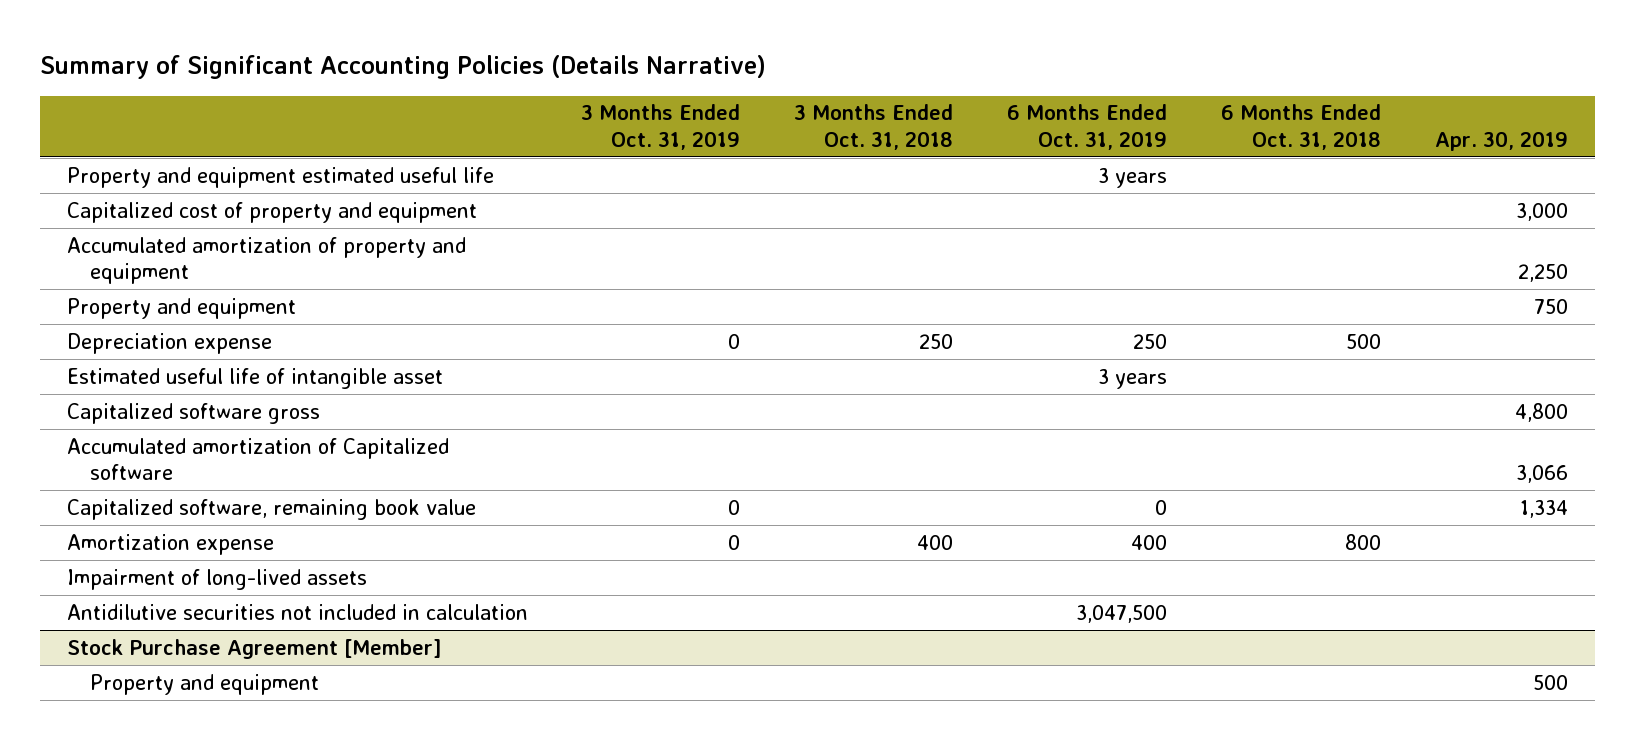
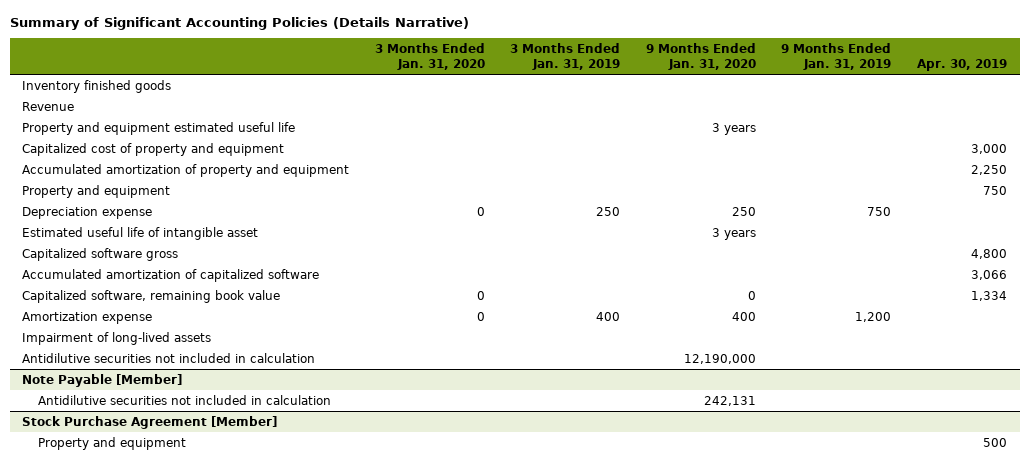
- | 3 Months Ended Oct. 31, 2019 | 3 Months Ended Oct. 31, 2018 | 6 Months Ended Oct. 31, 2019 | 6 Months Ended Oct. 31, 2018 | Apr. 30, 2019
+ | 3 Months Ended Jan. 31, 2020 | 3 Months Ended Jan. 31, 2019 | 9 Months Ended Jan. 31, 2020 | 9 Months Ended Jan. 31, 2019 | Apr. 30, 2019
+ Inventory finished goods
+ Revenue
- Accumulated amortization of Capitalized software | | | | | 3,066
+ Accumulated amortization of capitalized software | | | | | 3,066
+ Note Payable [Member]
+ Antidilutive securities not included in calculation | | | 242,131 | |

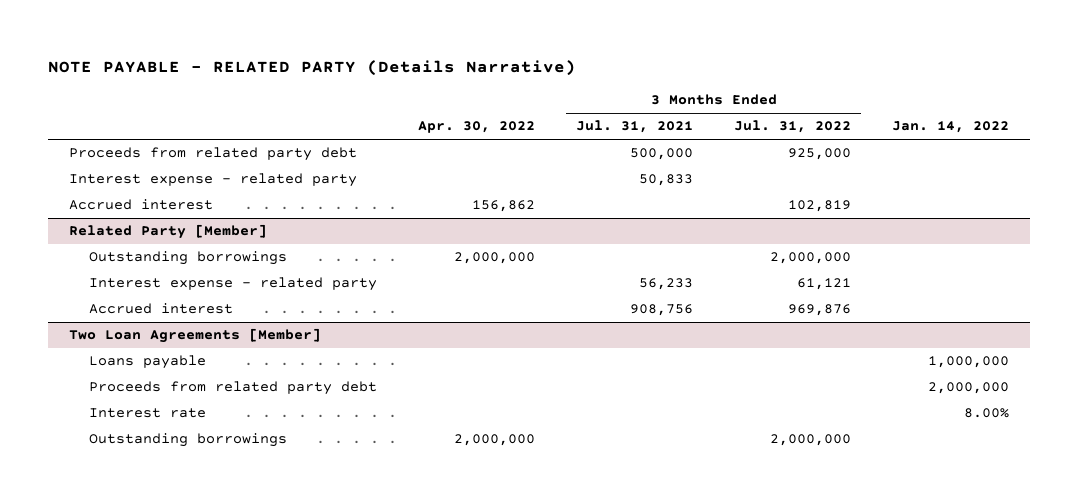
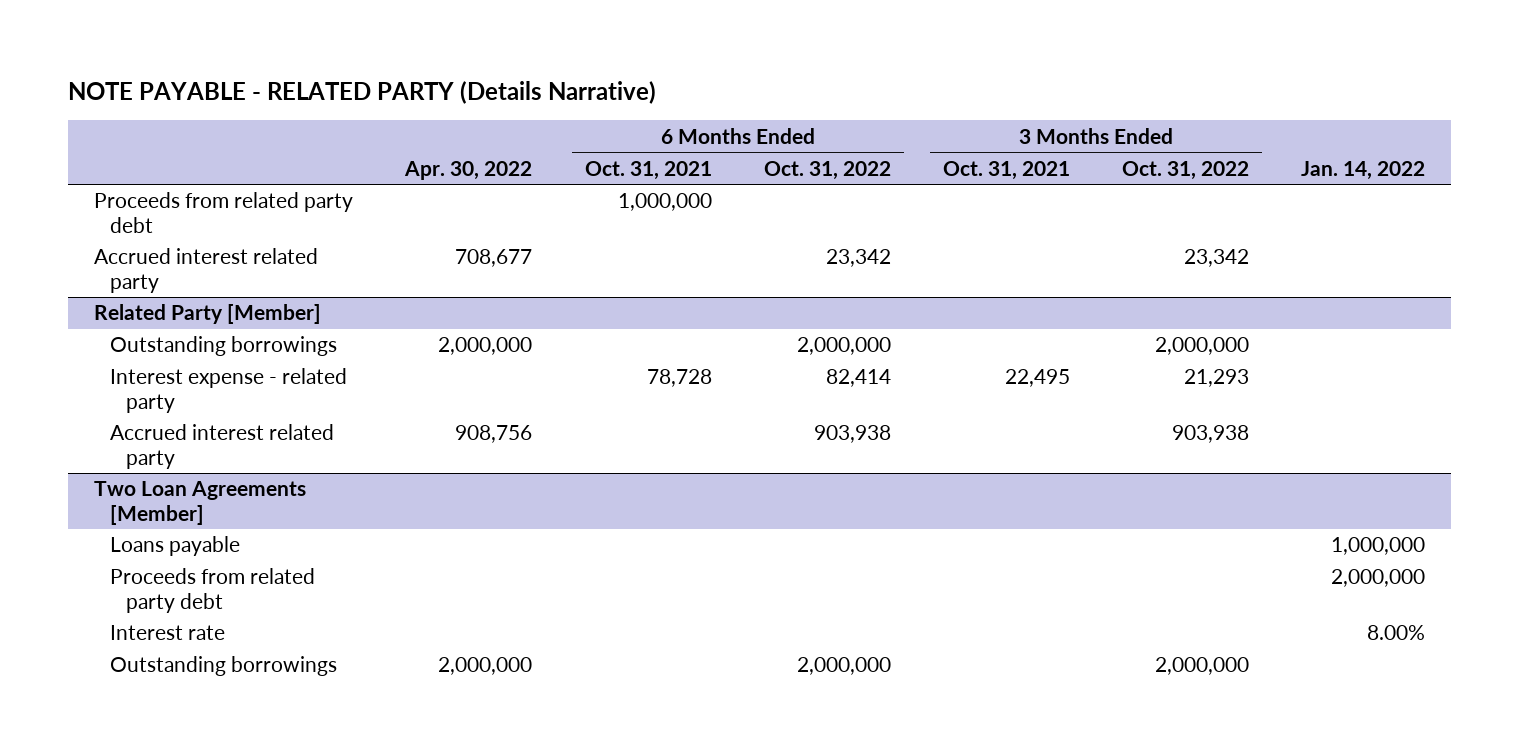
- | Apr. 30, 2022 | 3 Months Ended Jul. 31, 2021 | 3 Months Ended Jul. 31, 2022 | Jan. 14, 2022
+ | Apr. 30, 2022 | 6 Months Ended Oct. 31, 2021 | 6 Months Ended Oct. 31, 2022 | 3 Months Ended Oct. 31, 2021 | 3 Months Ended Oct. 31, 2022 | Jan. 14, 2022
- Interest expense - related party | | 50,833 | |
- Accrued interest | 156,862 | | 102,819 |
+ Accrued interest related party | 708,677 | | 23,342 | | 23,342 |
@ Related Party [Member]
- Accrued interest | | 908,756 | 969,876 |
+ Accrued interest related party | 908,756 | | 903,938 | | 903,938 |

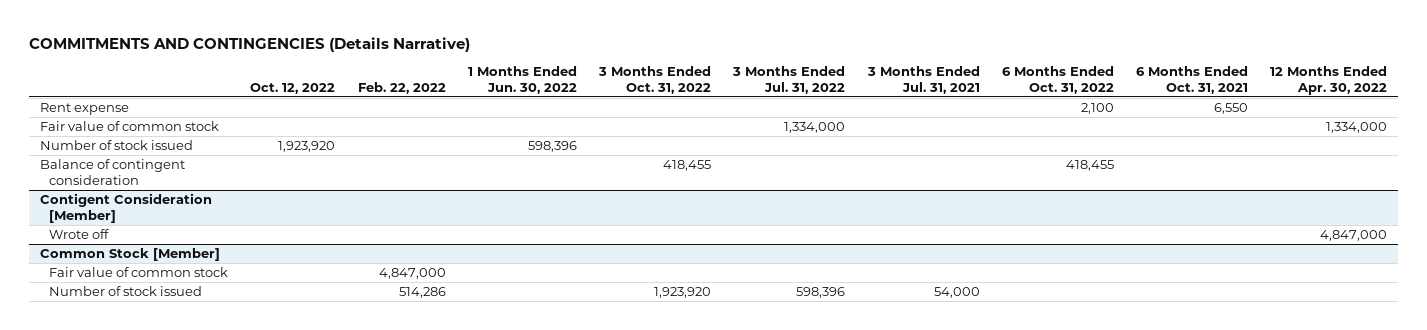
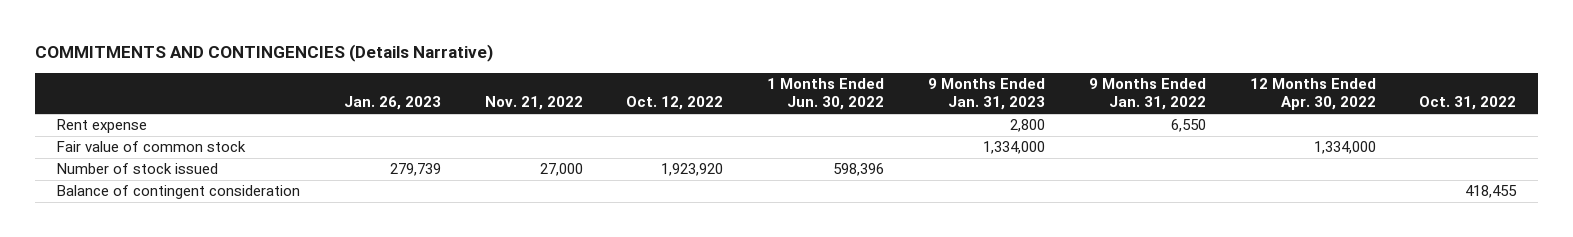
- | Oct. 12, 2022 | Feb. 22, 2022 | 1 Months Ended Jun. 30, 2022 | 3 Months Ended Oct. 31, 2022 | 3 Months Ended Jul. 31, 2022 | 3 Months Ended Jul. 31, 2021 | 6 Months Ended Oct. 31, 2022 | 6 Months Ended Oct. 31, 2021 | 12 Months Ended Apr. 30, 2022
+ | Jan. 26, 2023 | Nov. 21, 2022 | Oct. 12, 2022 | 1 Months Ended Jun. 30, 2022 | 9 Months Ended Jan. 31, 2023 | 9 Months Ended Jan. 31, 2022 | 12 Months Ended Apr. 30, 2022 | Oct. 31, 2022
- Contigent Consideration [Member]
- Wrote off | | | | | | | | | 4,847,000
- Common Stock [Member]
- Fair value of common stock | | 4,847,000 | | | | | | |
- Number of stock issued | | 514,286 | | 1,923,920 | 598,396 | 54,000 | | |

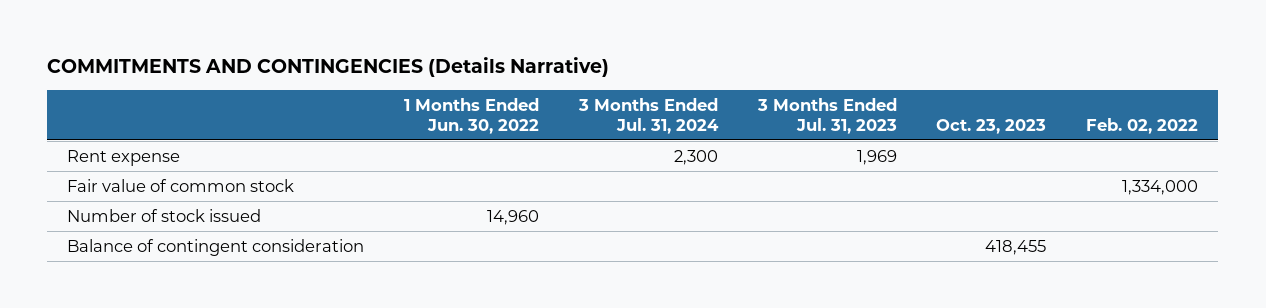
- | Jan. 26, 2023 | Nov. 21, 2022 | Oct. 12, 2022 | 1 Months Ended Jun. 30, 2022 | 9 Months Ended Jan. 31, 2023 | 9 Months Ended Jan. 31, 2022 | 12 Months Ended Apr. 30, 2022 | Oct. 31, 2022
+ | 1 Months Ended Jun. 30, 2022 | 3 Months Ended Jul. 31, 2024 | 3 Months Ended Jul. 31, 2023 | Oct. 23, 2023 | Feb. 02, 2022
- Number of stock issued | 279,739 | 27,000 | 1,923,920 | 598,396 | | | |
+ Number of stock issued | 14,960 | | | |

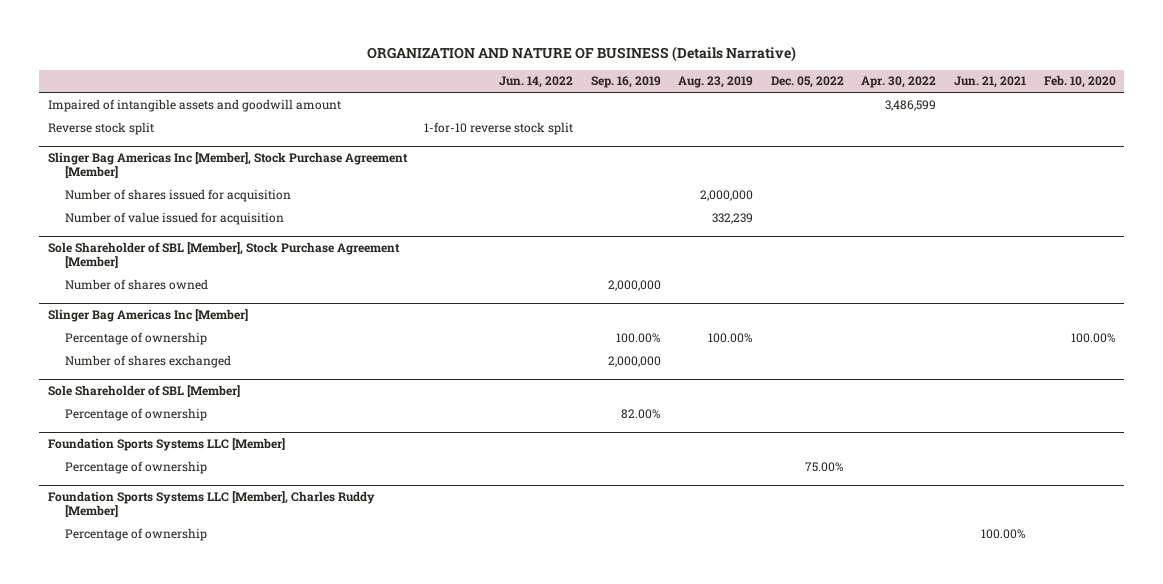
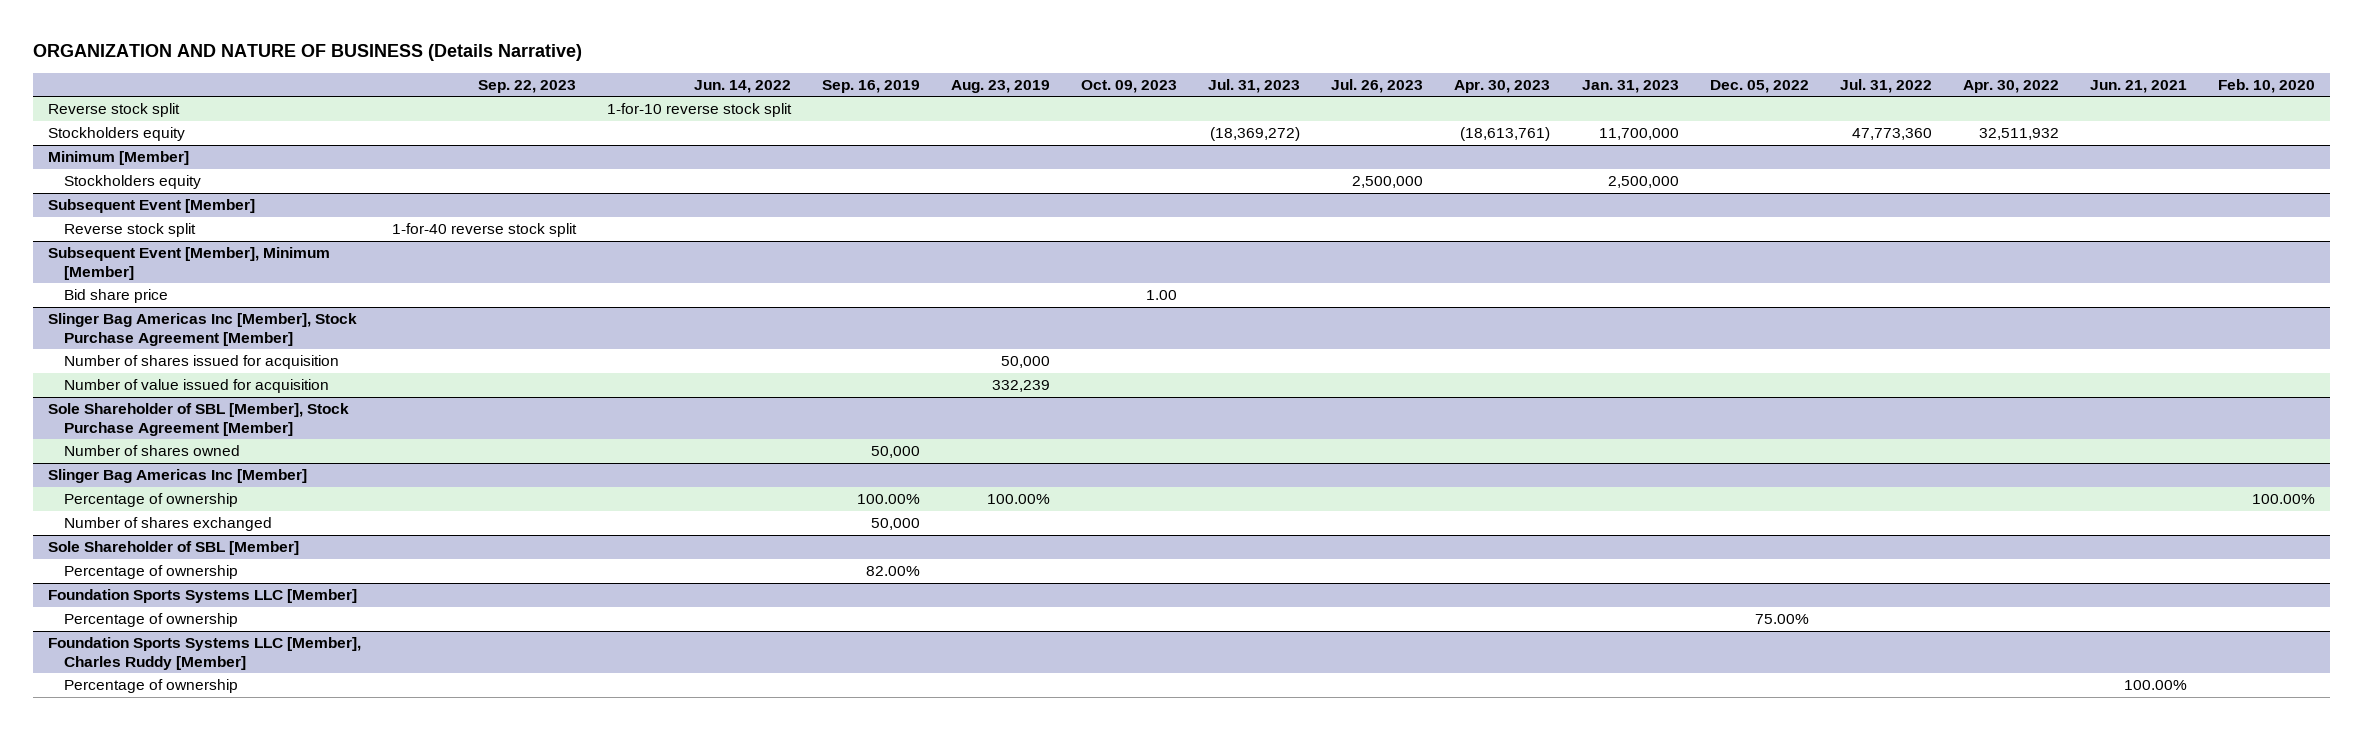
- | Jun. 14, 2022 | Sep. 16, 2019 | Aug. 23, 2019 | Dec. 05, 2022 | Apr. 30, 2022 | Jun. 21, 2021 | Feb. 10, 2020
+ | Sep. 22, 2023 | Jun. 14, 2022 | Sep. 16, 2019 | Aug. 23, 2019 | Oct. 09, 2023 | Jul. 31, 2023 | Jul. 26, 2023 | Apr. 30, 2023 | Jan. 31, 2023 | Dec. 05, 2022 | Jul. 31, 2022 | Apr. 30, 2022 | Jun. 21, 2021 | Feb. 10, 2020
- Impaired of intangible assets and goodwill amount | | | | | 3,486,599 | |
+ Stockholders equity | | | | | | (18,369,272) | | (18,613,761) | 11,700,000 | | 47,773,360 | 32,511,932 | |
+ Minimum [Member]
+ Stockholders equity | | | | | | | 2,500,000 | | 2,500,000 | | | | |
+ Subsequent Event [Member]
+ Reverse stock split | 1-for-40 reverse stock split | | | | | | | | | | | | |
+ Subsequent Event [Member], Minimum [Member]
+ Bid share price | | | | | 1.00 | | | | | | | | |
@ Slinger Bag Americas Inc [Member], Stock Purchase Agreement [Member]
- Number of shares issued for acquisition | | | 2,000,000 | | | |
+ Number of shares issued for acquisition | | | | 50,000 | | | | | | | | | |
@ Sole Shareholder of SBL [Member], Stock Purchase Agreement [Member]
- Number of shares owned | | 2,000,000 | | | | |
+ Number of shares owned | | | 50,000 | | | | | | | | | | |
@ Slinger Bag Americas Inc [Member]
- Number of shares exchanged | | 2,000,000 | | | | |
+ Number of shares exchanged | | | 50,000 | | | | | | | | | | |

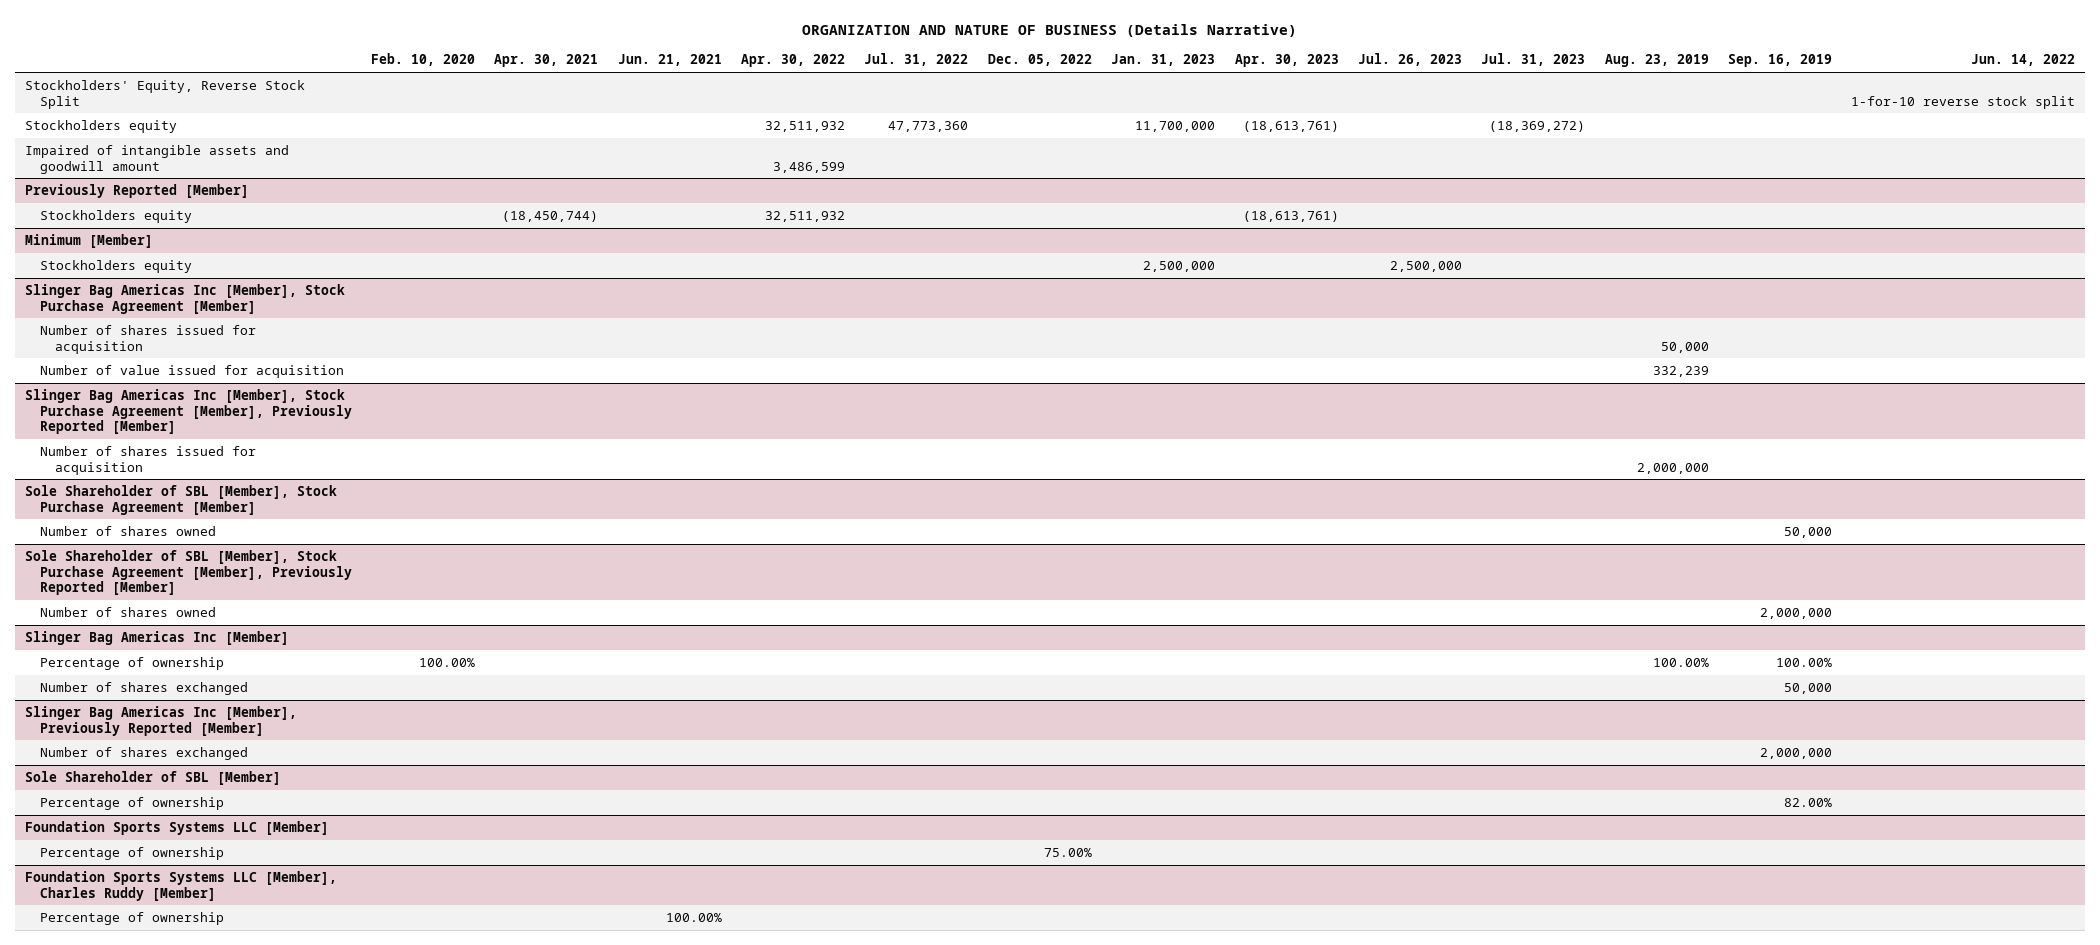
- | Sep. 22, 2023 | Jun. 14, 2022 | Sep. 16, 2019 | Aug. 23, 2019 | Oct. 09, 2023 | Jul. 31, 2023 | Jul. 26, 2023 | Apr. 30, 2023 | Jan. 31, 2023 | Dec. 05, 2022 | Jul. 31, 2022 | Apr. 30, 2022 | Jun. 21, 2021 | Feb. 10, 2020
+ | Feb. 10, 2020 | Apr. 30, 2021 | Jun. 21, 2021 | Apr. 30, 2022 | Jul. 31, 2022 | Dec. 05, 2022 | Jan. 31, 2023 | Apr. 30, 2023 | Jul. 26, 2023 | Jul. 31, 2023 | Aug. 23, 2019 | Sep. 16, 2019 | Jun. 14, 2022
- Reverse stock split | | 1-for-10 reverse stock split | | | | | | | | | | | |
+ Stockholders' Equity, Reverse Stock Split | | | | | | | | | | | | | 1-for-10 reverse stock split
+ Impaired of intangible assets and goodwill amount | | | | 3,486,599 | | | | | | | | |
+ Previously Reported [Member]
+ Stockholders equity | | (18,450,744) | | 32,511,932 | | | | (18,613,761) | | | | |
- Subsequent Event [Member]
- Reverse stock split | 1-for-40 reverse stock split | | | | | | | | | | | | |
- Subsequent Event [Member], Minimum [Member]
- Bid share price | | | | | 1.00 | | | | | | | | |
+ Slinger Bag Americas Inc [Member], Stock Purchase Agreement [Member], Previously Reported [Member]
+ Number of shares issued for acquisition | | | | | | | | | | | 2,000,000 | |
+ Sole Shareholder of SBL [Member], Stock Purchase Agreement [Member], Previously Reported [Member]
+ Number of shares owned | | | | | | | | | | | | 2,000,000 |
+ Slinger Bag Americas Inc [Member], Previously Reported [Member]
+ Number of shares exchanged | | | | | | | | | | | | 2,000,000 |

